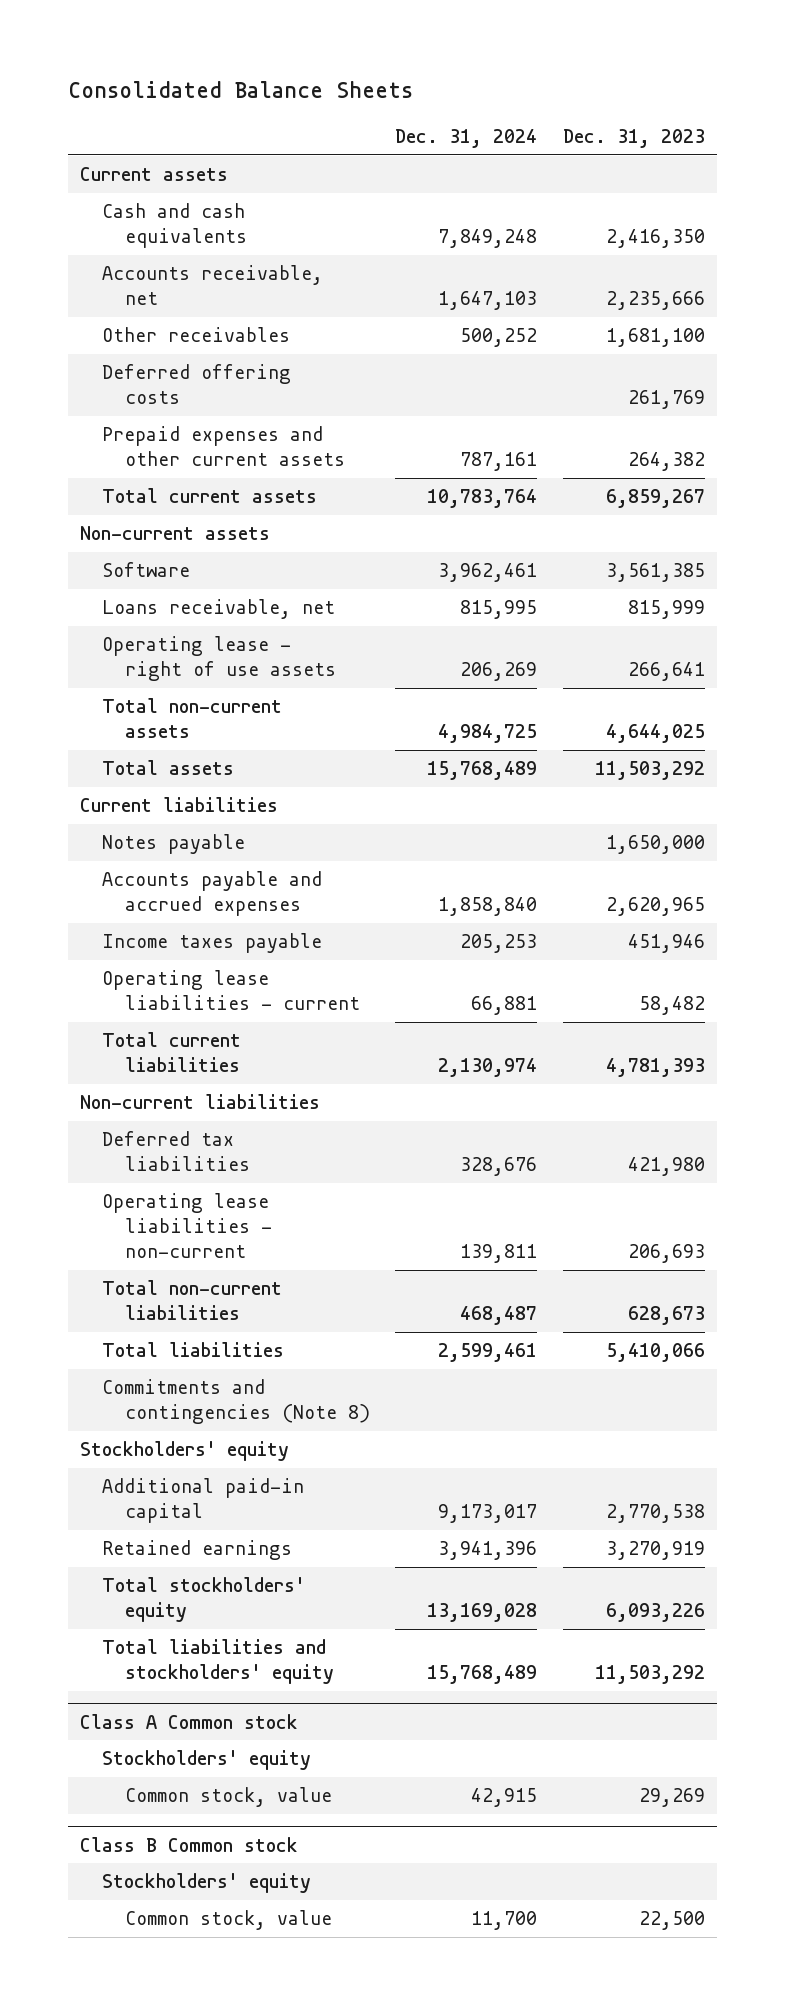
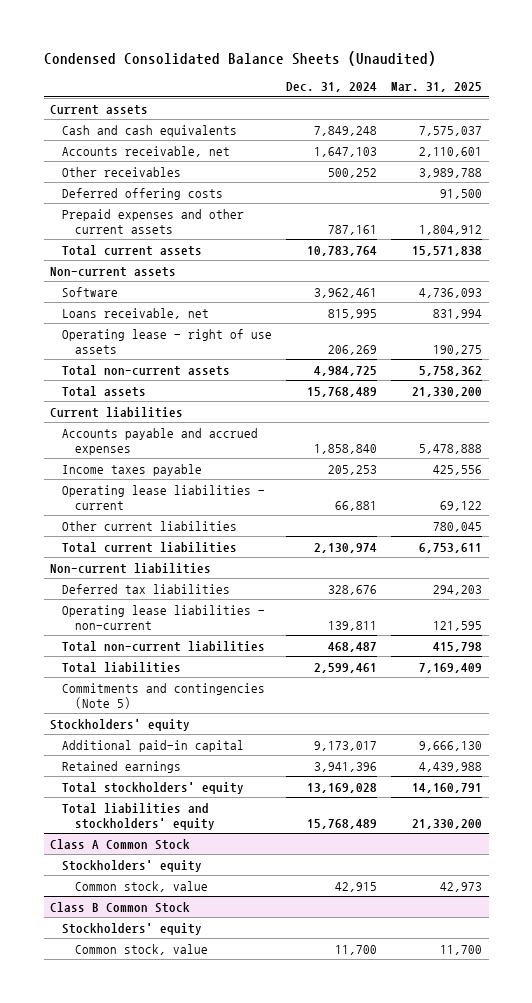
- Consolidated Balance Sheets
+ Condensed Consolidated Balance Sheets (Unaudited)
- | Dec. 31, 2024 | Dec. 31, 2023
+ | Dec. 31, 2024 | Mar. 31, 2025
- Notes payable | | 1,650,000
+ Other current liabilities | | 780,045
- Commitments and contingencies (Note 8)
+ Commitments and contingencies (Note 5)
- Class A Common stock
+ Class A Common Stock
- Class B Common stock
+ Class B Common Stock

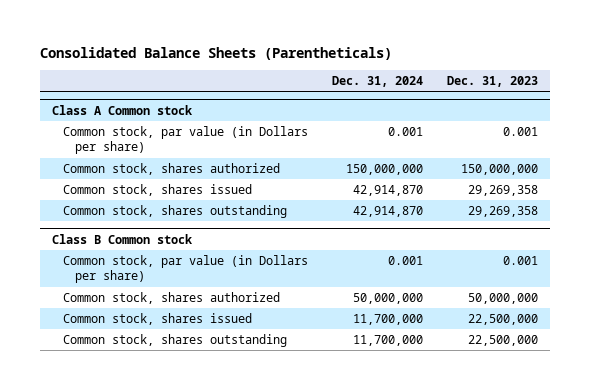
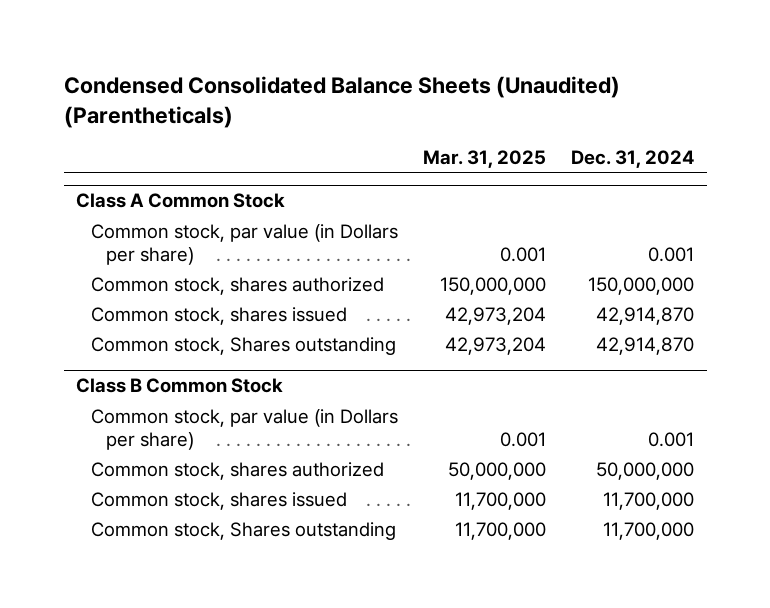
- Consolidated Balance Sheets (Parentheticals)
+ Condensed Consolidated Balance Sheets (Unaudited) (Parentheticals)
- | Dec. 31, 2024 | Dec. 31, 2023
+ | Mar. 31, 2025 | Dec. 31, 2024
- Class A Common stock
+ Class A Common Stock
- Common stock, shares outstanding | 42,914,870 | 29,269,358
- Class B Common stock
+ Common stock, Shares outstanding | 42,973,204 | 42,914,870
+ Class B Common Stock
- Common stock, shares outstanding | 11,700,000 | 22,500,000
+ Common stock, Shares outstanding | 11,700,000 | 11,700,000

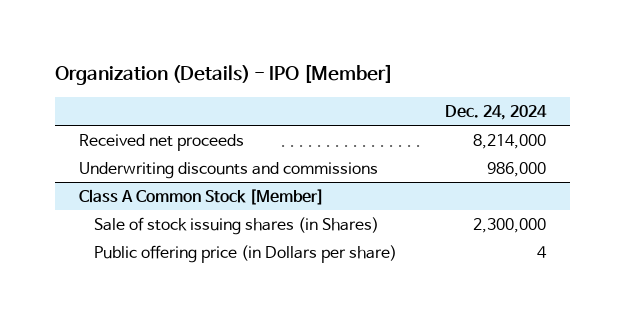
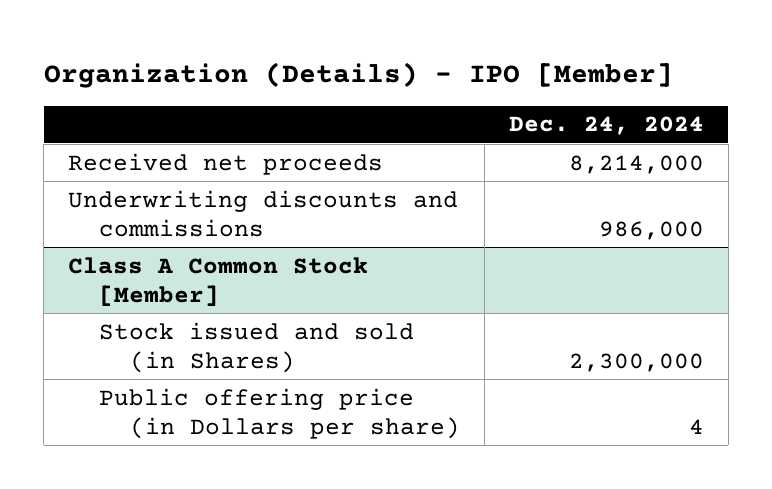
@ Class A Common Stock [Member]
- Sale of stock issuing shares (in Shares) | 2,300,000
+ Stock issued and sold (in Shares) | 2,300,000

